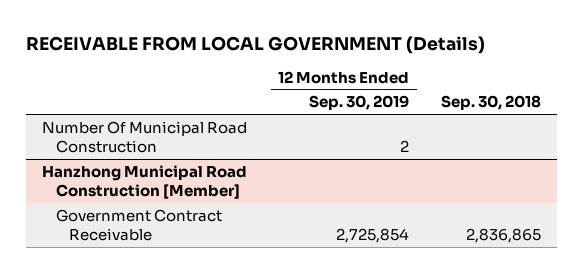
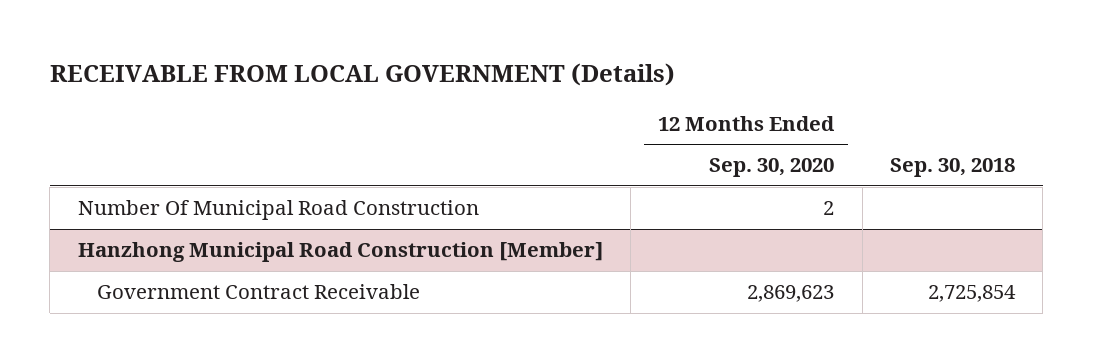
- | 12 Months Ended Sep. 30, 2019 | Sep. 30, 2018
+ | 12 Months Ended Sep. 30, 2020 | Sep. 30, 2018
@ Hanzhong Municipal Road Construction [Member]
- Government Contract Receivable | 2,725,854 | 2,836,865
+ Government Contract Receivable | 2,869,623 | 2,725,854

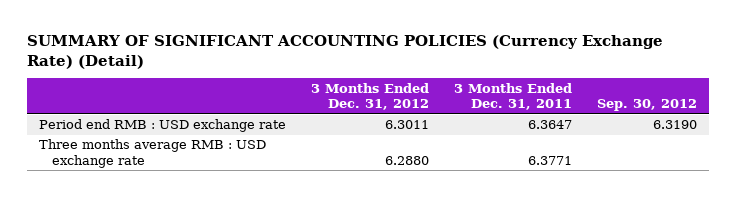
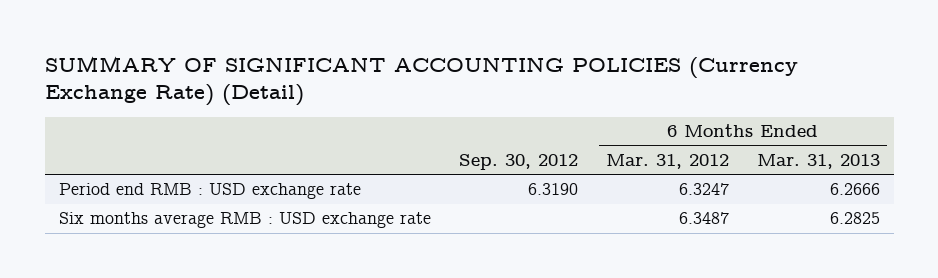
- | 3 Months Ended Dec. 31, 2012 | 3 Months Ended Dec. 31, 2011 | Sep. 30, 2012
+ | Sep. 30, 2012 | 6 Months Ended Mar. 31, 2012 | 6 Months Ended Mar. 31, 2013
- Three months average RMB : USD exchange rate | 6.2880 | 6.3771 |
+ Six months average RMB : USD exchange rate | | 6.3487 | 6.2825

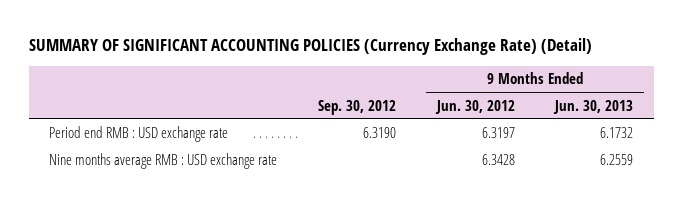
- | Sep. 30, 2012 | 6 Months Ended Mar. 31, 2012 | 6 Months Ended Mar. 31, 2013
+ | Sep. 30, 2012 | 9 Months Ended Jun. 30, 2012 | 9 Months Ended Jun. 30, 2013
- Six months average RMB : USD exchange rate | | 6.3487 | 6.2825
+ Nine months average RMB : USD exchange rate | | 6.3428 | 6.2559

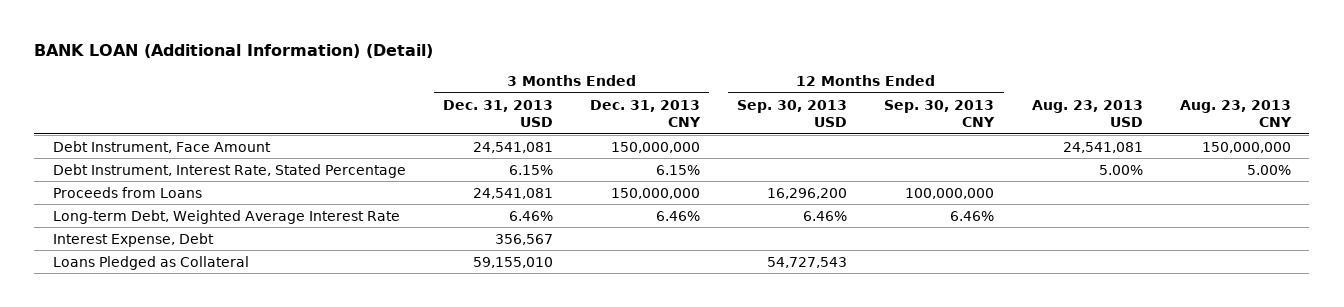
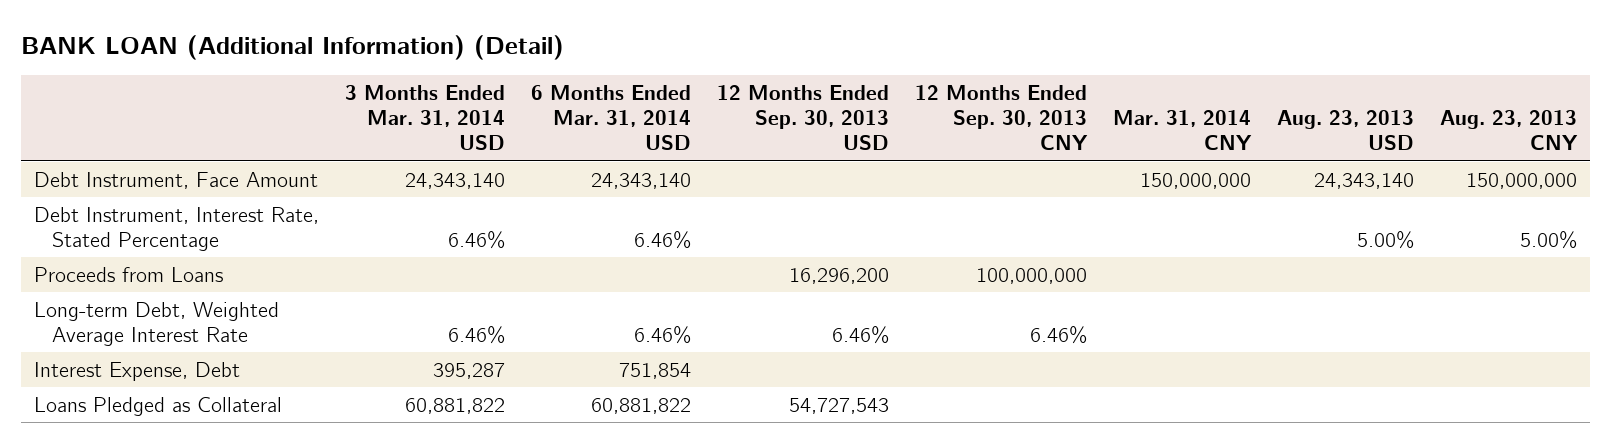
- | 3 Months Ended Dec. 31, 2013 USD | 3 Months Ended Dec. 31, 2013 CNY | 12 Months Ended Sep. 30, 2013 USD | 12 Months Ended Sep. 30, 2013 CNY | Aug. 23, 2013 USD | Aug. 23, 2013 CNY
+ | 3 Months Ended Mar. 31, 2014 USD | 6 Months Ended Mar. 31, 2014 USD | 12 Months Ended Sep. 30, 2013 USD | 12 Months Ended Sep. 30, 2013 CNY | Mar. 31, 2014 CNY | Aug. 23, 2013 USD | Aug. 23, 2013 CNY
- Debt Instrument, Face Amount | 24,541,081 | 150,000,000 | | | 24,541,081 | 150,000,000
+ Debt Instrument, Face Amount | 24,343,140 | 24,343,140 | | | 150,000,000 | 24,343,140 | 150,000,000

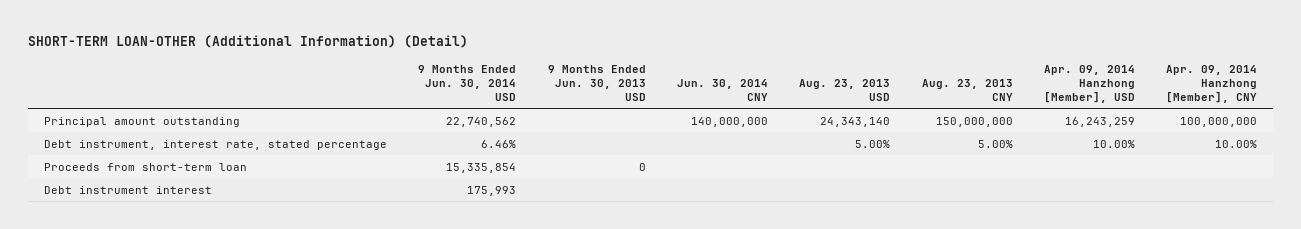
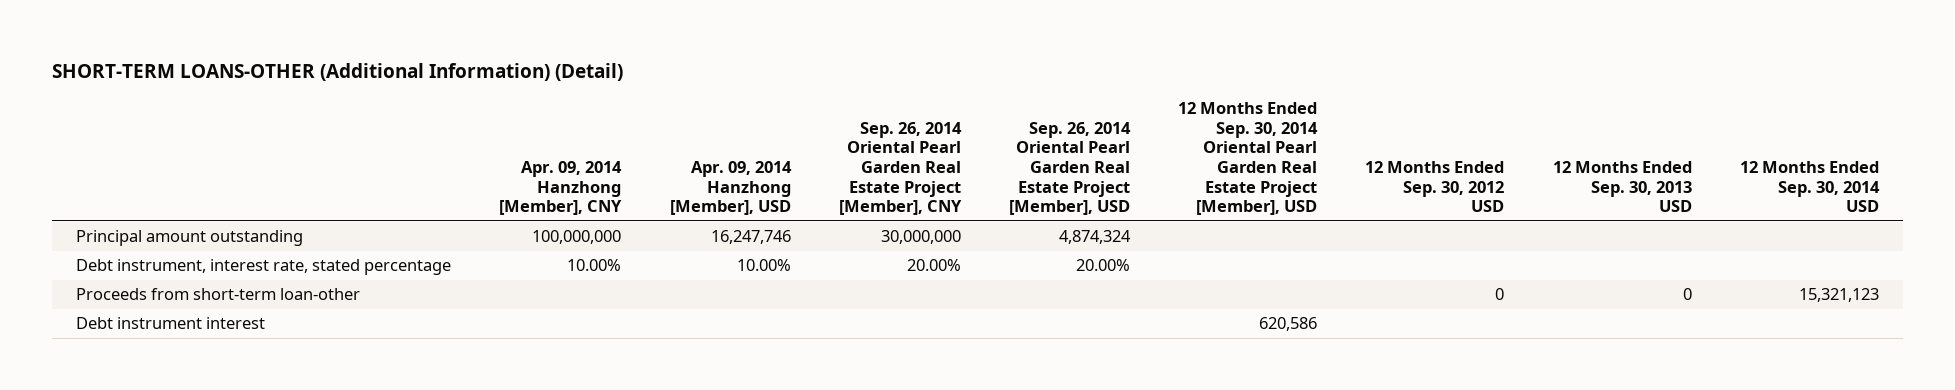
- SHORT-TERM LOAN-OTHER (Additional Information) (Detail)
+ SHORT-TERM LOANS-OTHER (Additional Information) (Detail)
- | 9 Months Ended Jun. 30, 2014 USD | 9 Months Ended Jun. 30, 2013 USD | Jun. 30, 2014 CNY | Aug. 23, 2013 USD | Aug. 23, 2013 CNY | Apr. 09, 2014 Hanzhong [Member], USD | Apr. 09, 2014 Hanzhong [Member], CNY
+ | Apr. 09, 2014 Hanzhong [Member], CNY | Apr. 09, 2014 Hanzhong [Member], USD | Sep. 26, 2014 Oriental Pearl Garden Real Estate Project [Member], CNY | Sep. 26, 2014 Oriental Pearl Garden Real Estate Project [Member], USD | 12 Months Ended Sep. 30, 2014 Oriental Pearl Garden Real Estate Project [Member], USD | 12 Months Ended Sep. 30, 2012 USD | 12 Months Ended Sep. 30, 2013 USD | 12 Months Ended Sep. 30, 2014 USD
- Principal amount outstanding | 22,740,562 | | 140,000,000 | 24,343,140 | 150,000,000 | 16,243,259 | 100,000,000
+ Principal amount outstanding | 100,000,000 | 16,247,746 | 30,000,000 | 4,874,324 | | | |
- Proceeds from short-term loan | 15,335,854 | 0 | | | | |
+ Proceeds from short-term loan-other | | | | | | 0 | 0 | 15,321,123

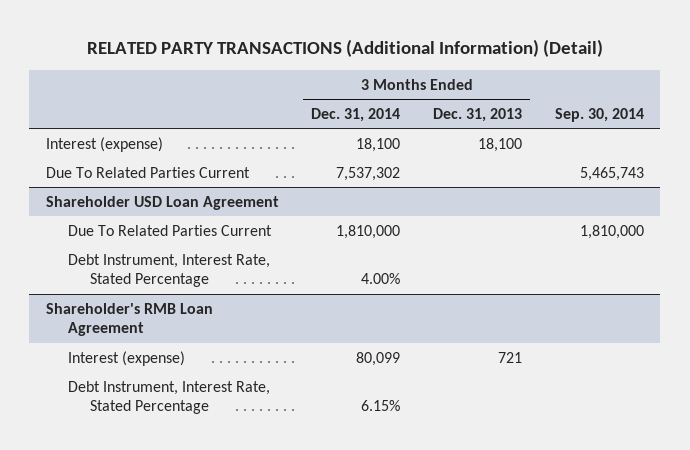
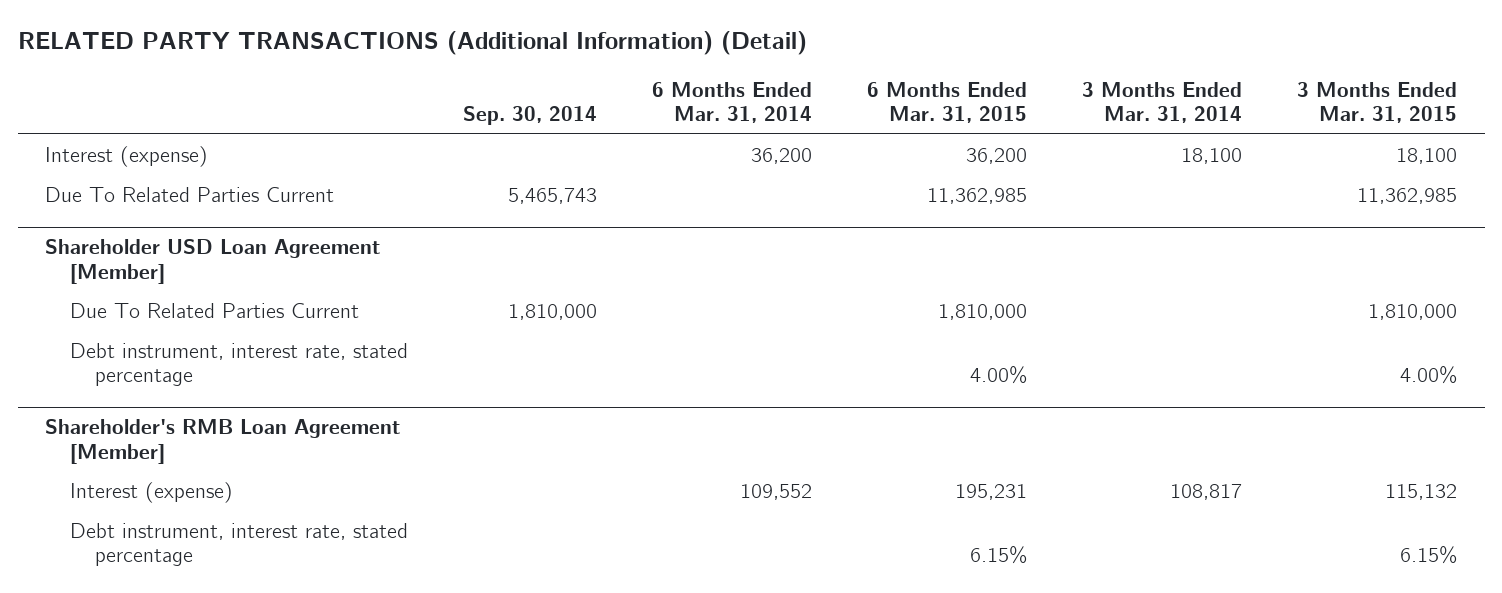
- | 3 Months Ended Dec. 31, 2014 | 3 Months Ended Dec. 31, 2013 | Sep. 30, 2014
+ | Sep. 30, 2014 | 6 Months Ended Mar. 31, 2014 | 6 Months Ended Mar. 31, 2015 | 3 Months Ended Mar. 31, 2014 | 3 Months Ended Mar. 31, 2015
- Shareholder USD Loan Agreement
+ Shareholder USD Loan Agreement [Member]
- Debt Instrument, Interest Rate, Stated Percentage | 4.00% | |
- Shareholder's RMB Loan Agreement
+ Debt instrument, interest rate, stated percentage | | | 4.00% | | 4.00%
+ Shareholder's RMB Loan Agreement [Member]
- Debt Instrument, Interest Rate, Stated Percentage | 6.15% | |
+ Debt instrument, interest rate, stated percentage | | | 6.15% | | 6.15%

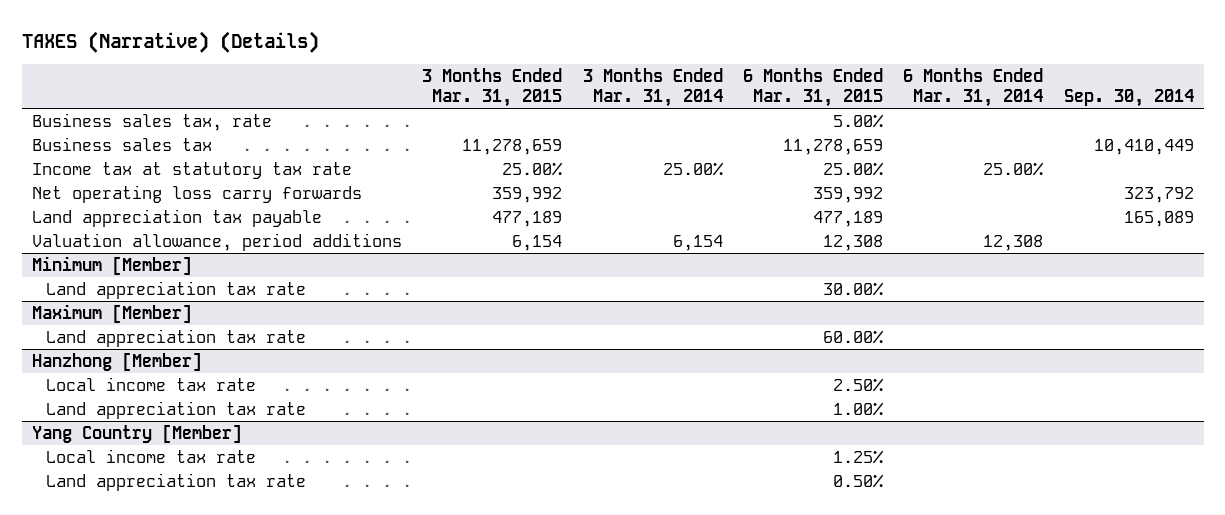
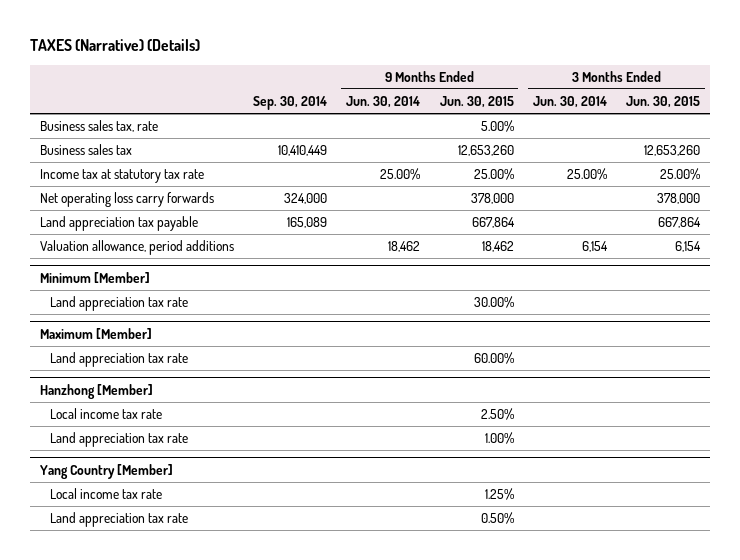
- | 3 Months Ended Mar. 31, 2015 | 3 Months Ended Mar. 31, 2014 | 6 Months Ended Mar. 31, 2015 | 6 Months Ended Mar. 31, 2014 | Sep. 30, 2014
+ | Sep. 30, 2014 | 9 Months Ended Jun. 30, 2014 | 9 Months Ended Jun. 30, 2015 | 3 Months Ended Jun. 30, 2014 | 3 Months Ended Jun. 30, 2015
- Net operating loss carry forwards | 359,992 | | 359,992 | | 323,792
+ Net operating loss carry forwards | 324,000 | | 378,000 | | 378,000

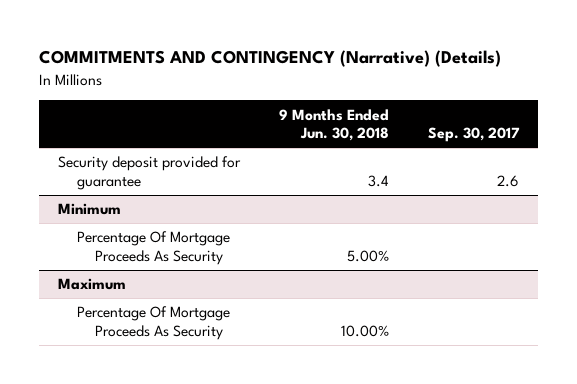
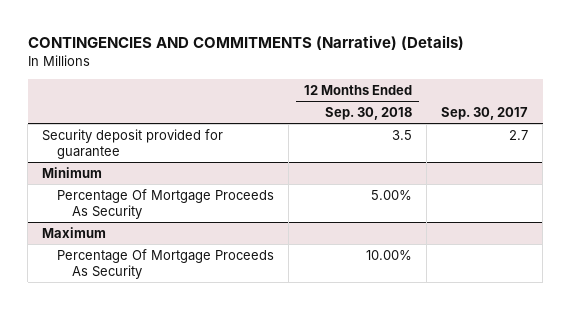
- COMMITMENTS AND CONTINGENCY (Narrative) (Details)
+ CONTINGENCIES AND COMMITMENTS (Narrative) (Details)
- | 9 Months Ended Jun. 30, 2018 | Sep. 30, 2017
+ | 12 Months Ended Sep. 30, 2018 | Sep. 30, 2017
- Security deposit provided for guarantee | 3.4 | 2.6
+ Security deposit provided for guarantee | 3.5 | 2.7

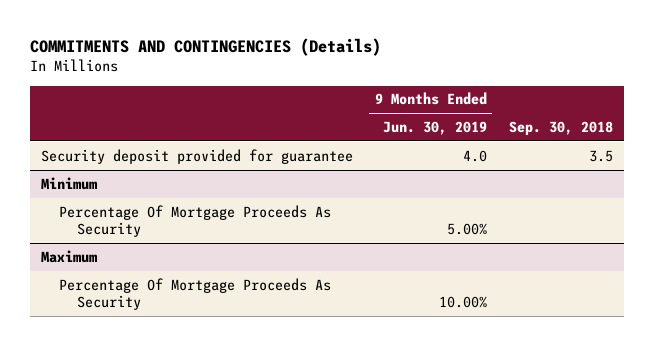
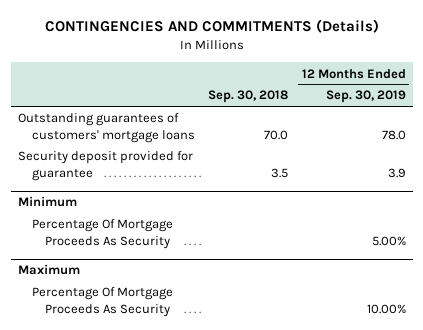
- COMMITMENTS AND CONTINGENCIES (Details)
+ CONTINGENCIES AND COMMITMENTS (Details)
- | 9 Months Ended Jun. 30, 2019 | Sep. 30, 2018
+ | Sep. 30, 2018 | 12 Months Ended Sep. 30, 2019
+ Outstanding guarantees of customers' mortgage loans | 70.0 | 78.0

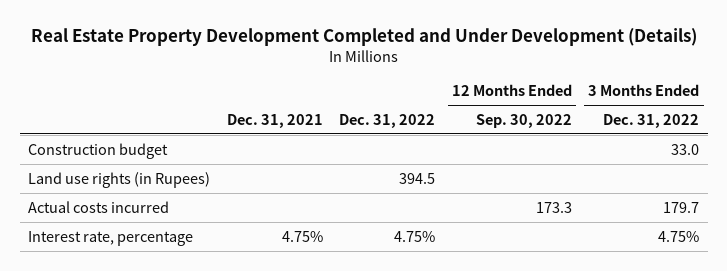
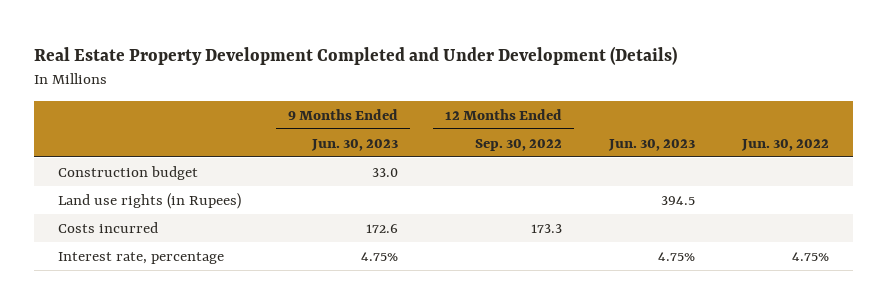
- | Dec. 31, 2021 | Dec. 31, 2022 | 12 Months Ended Sep. 30, 2022 | 3 Months Ended Dec. 31, 2022
+ | 9 Months Ended Jun. 30, 2023 | 12 Months Ended Sep. 30, 2022 | Jun. 30, 2023 | Jun. 30, 2022
- Actual costs incurred | | | 173.3 | 179.7
+ Costs incurred | 172.6 | 173.3 | |

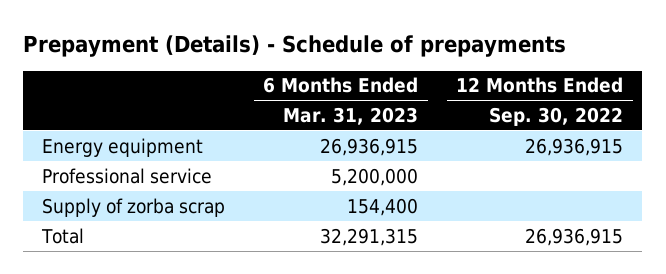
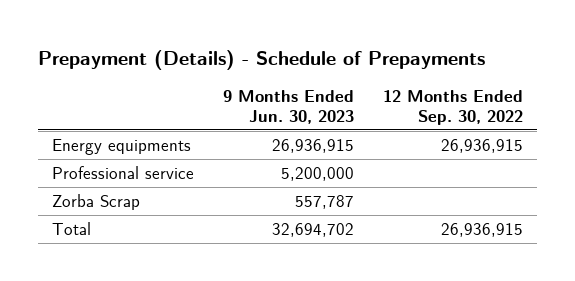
- Prepayment (Details) - Schedule of prepayments
+ Prepayment (Details) - Schedule of Prepayments
- | 6 Months Ended Mar. 31, 2023 | 12 Months Ended Sep. 30, 2022
+ | 9 Months Ended Jun. 30, 2023 | 12 Months Ended Sep. 30, 2022
- Energy equipment | 26,936,915 | 26,936,915
+ Energy equipments | 26,936,915 | 26,936,915
- Supply of zorba scrap | 154,400 |
+ Zorba Scrap | 557,787 |

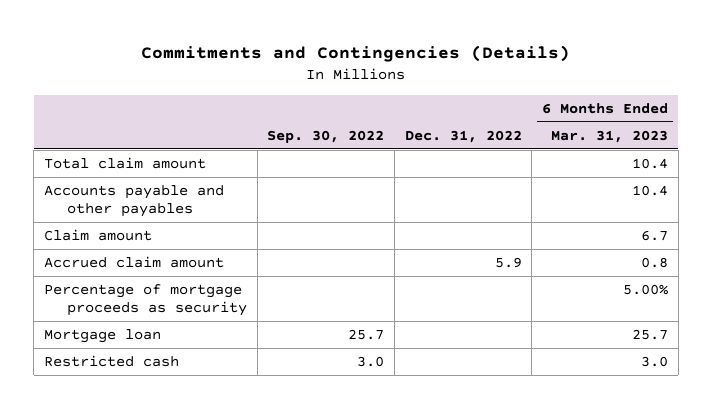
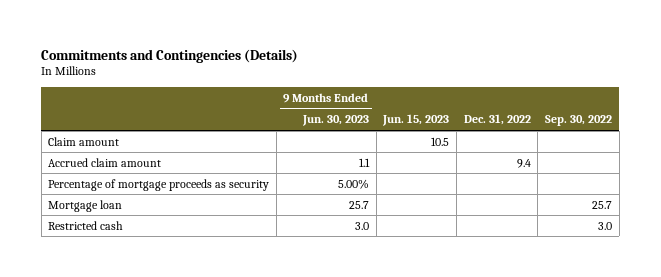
- | Sep. 30, 2022 | Dec. 31, 2022 | 6 Months Ended Mar. 31, 2023
+ | 9 Months Ended Jun. 30, 2023 | Jun. 15, 2023 | Dec. 31, 2022 | Sep. 30, 2022
- Total claim amount | | | 10.4
- Accounts payable and other payables | | | 10.4
- Accrued claim amount | | 5.9 | 0.8
+ Accrued claim amount | 1.1 | | 9.4 |

